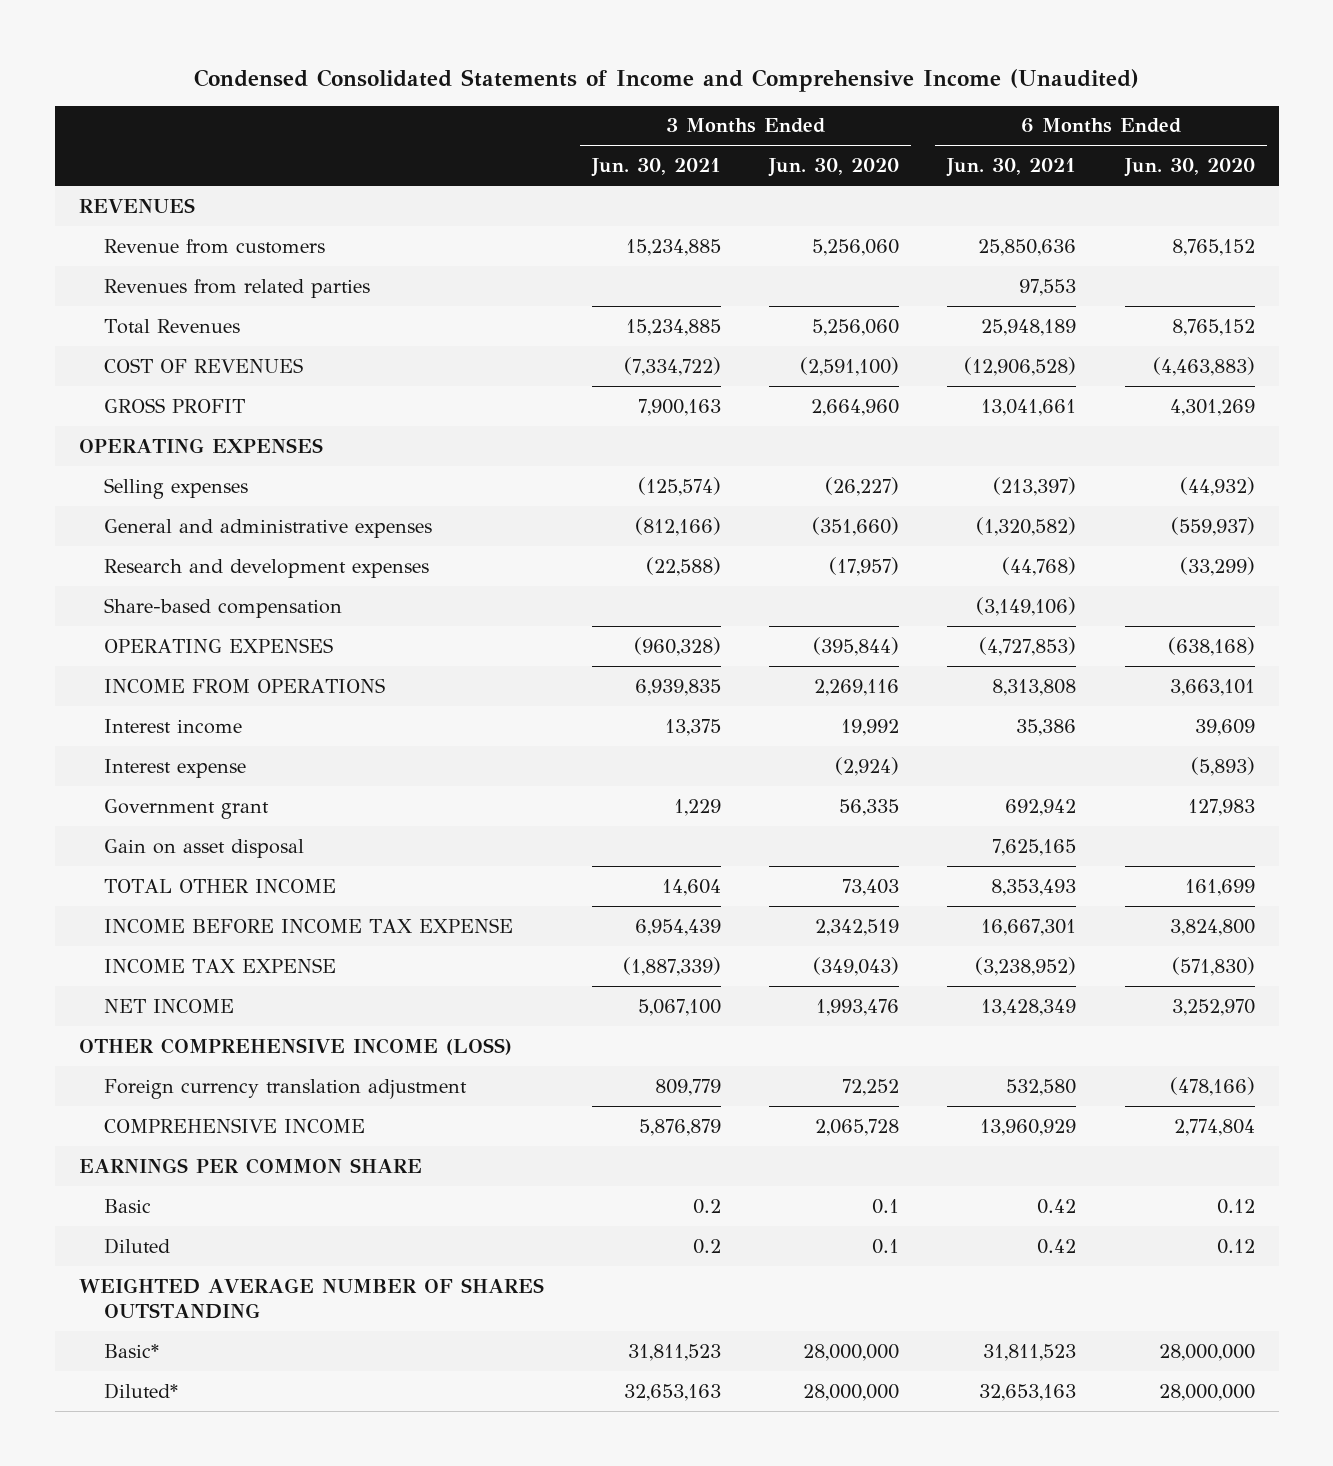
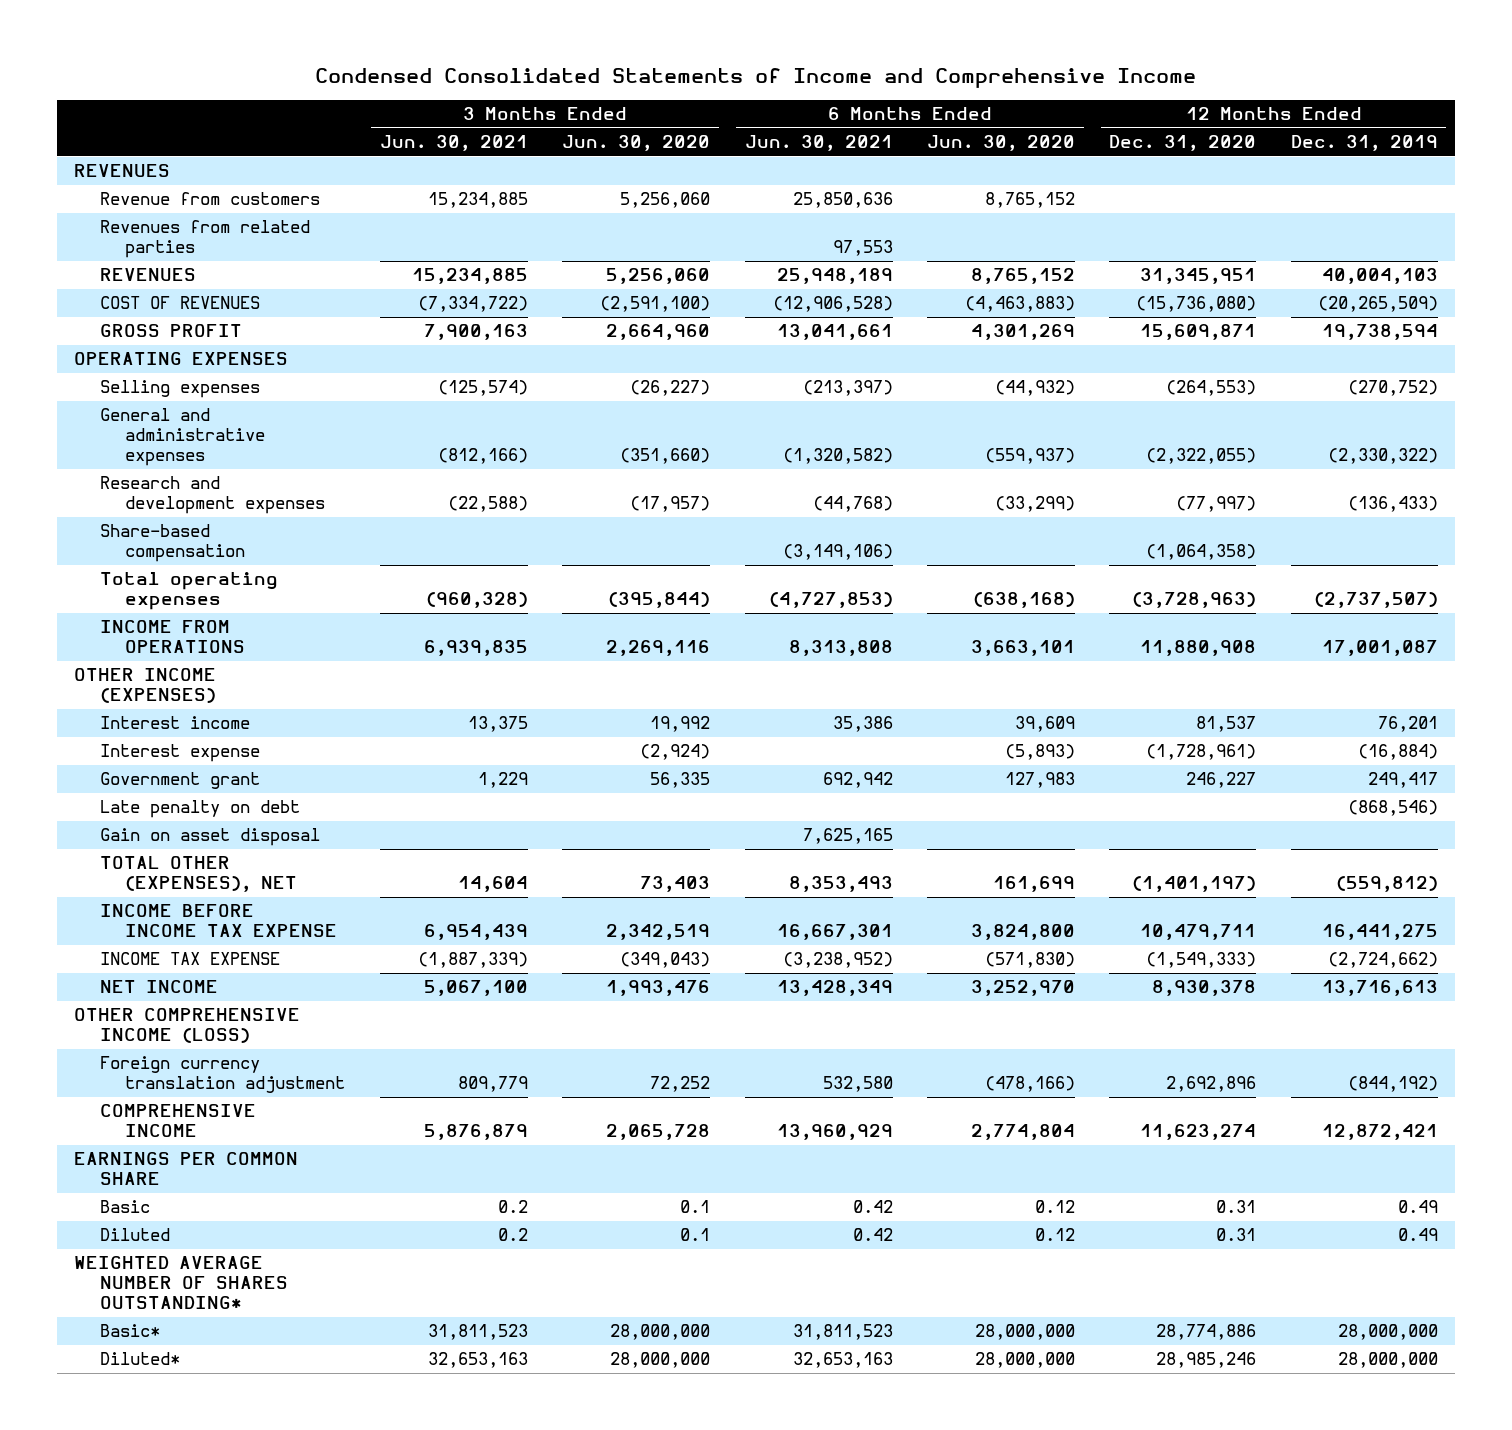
- Condensed Consolidated Statements of Income and Comprehensive Income (Unaudited)
+ Condensed Consolidated Statements of Income and Comprehensive Income
- | 3 Months Ended Jun. 30, 2021 | 3 Months Ended Jun. 30, 2020 | 6 Months Ended Jun. 30, 2021 | 6 Months Ended Jun. 30, 2020
+ | 3 Months Ended Jun. 30, 2021 | 3 Months Ended Jun. 30, 2020 | 6 Months Ended Jun. 30, 2021 | 6 Months Ended Jun. 30, 2020 | 12 Months Ended Dec. 31, 2020 | 12 Months Ended Dec. 31, 2019
- Total Revenues | 15,234,885 | 5,256,060 | 25,948,189 | 8,765,152
+ REVENUES | 15,234,885 | 5,256,060 | 25,948,189 | 8,765,152 | 31,345,951 | 40,004,103
- OPERATING EXPENSES | (960,328) | (395,844) | (4,727,853) | (638,168)
+ Total operating expenses | (960,328) | (395,844) | (4,727,853) | (638,168) | (3,728,963) | (2,737,507)
+ OTHER INCOME (EXPENSES)
+ Late penalty on debt | | | | | | (868,546)
- TOTAL OTHER INCOME | 14,604 | 73,403 | 8,353,493 | 161,699
+ TOTAL OTHER (EXPENSES), NET | 14,604 | 73,403 | 8,353,493 | 161,699 | (1,401,197) | (559,812)
- WEIGHTED AVERAGE NUMBER OF SHARES OUTSTANDING
+ WEIGHTED AVERAGE NUMBER OF SHARES OUTSTANDING*

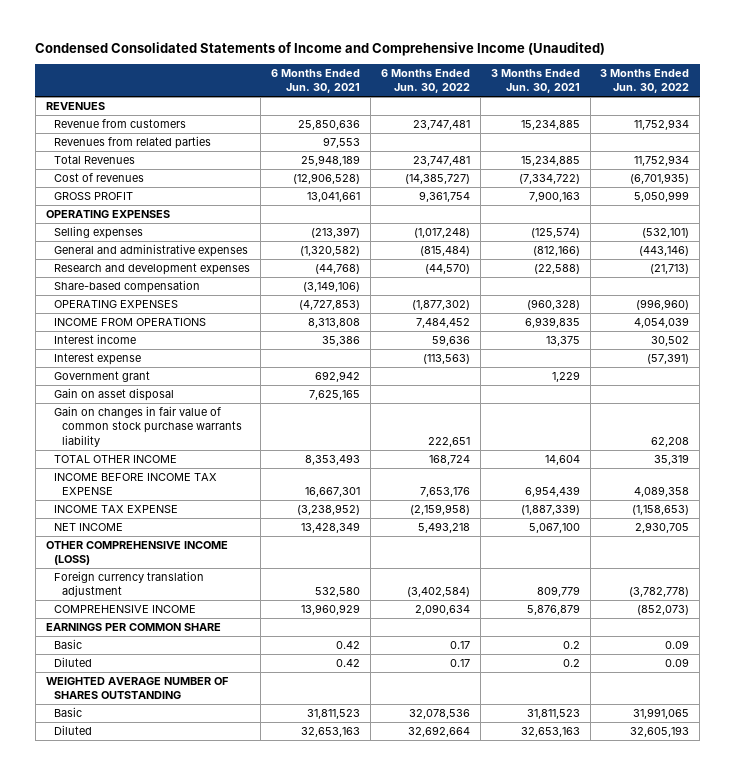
- Condensed Consolidated Statements of Income and Comprehensive Income
+ Condensed Consolidated Statements of Income and Comprehensive Income (Unaudited)
- | 3 Months Ended Jun. 30, 2021 | 3 Months Ended Jun. 30, 2020 | 6 Months Ended Jun. 30, 2021 | 6 Months Ended Jun. 30, 2020 | 12 Months Ended Dec. 31, 2020 | 12 Months Ended Dec. 31, 2019
+ | 6 Months Ended Jun. 30, 2021 | 6 Months Ended Jun. 30, 2022 | 3 Months Ended Jun. 30, 2021 | 3 Months Ended Jun. 30, 2022
- REVENUES | 15,234,885 | 5,256,060 | 25,948,189 | 8,765,152 | 31,345,951 | 40,004,103
- COST OF REVENUES | (7,334,722) | (2,591,100) | (12,906,528) | (4,463,883) | (15,736,080) | (20,265,509)
+ Total Revenues | 25,948,189 | 23,747,481 | 15,234,885 | 11,752,934
+ Cost of revenues | (12,906,528) | (14,385,727) | (7,334,722) | (6,701,935)
- Total operating expenses | (960,328) | (395,844) | (4,727,853) | (638,168) | (3,728,963) | (2,737,507)
+ OPERATING EXPENSES | (4,727,853) | (1,877,302) | (960,328) | (996,960)
- OTHER INCOME (EXPENSES)
- Late penalty on debt | | | | | | (868,546)
- TOTAL OTHER (EXPENSES), NET | 14,604 | 73,403 | 8,353,493 | 161,699 | (1,401,197) | (559,812)
+ Gain on changes in fair value of common stock purchase warrants liability | | 222,651 | | 62,208
+ TOTAL OTHER INCOME | 8,353,493 | 168,724 | 14,604 | 35,319
- WEIGHTED AVERAGE NUMBER OF SHARES OUTSTANDING*
- Basic* | 31,811,523 | 28,000,000 | 31,811,523 | 28,000,000 | 28,774,886 | 28,000,000
- Diluted* | 32,653,163 | 28,000,000 | 32,653,163 | 28,000,000 | 28,985,246 | 28,000,000
+ WEIGHTED AVERAGE NUMBER OF SHARES OUTSTANDING
+ Basic | 31,811,523 | 32,078,536 | 31,811,523 | 31,991,065
+ Diluted | 32,653,163 | 32,692,664 | 32,653,163 | 32,605,193

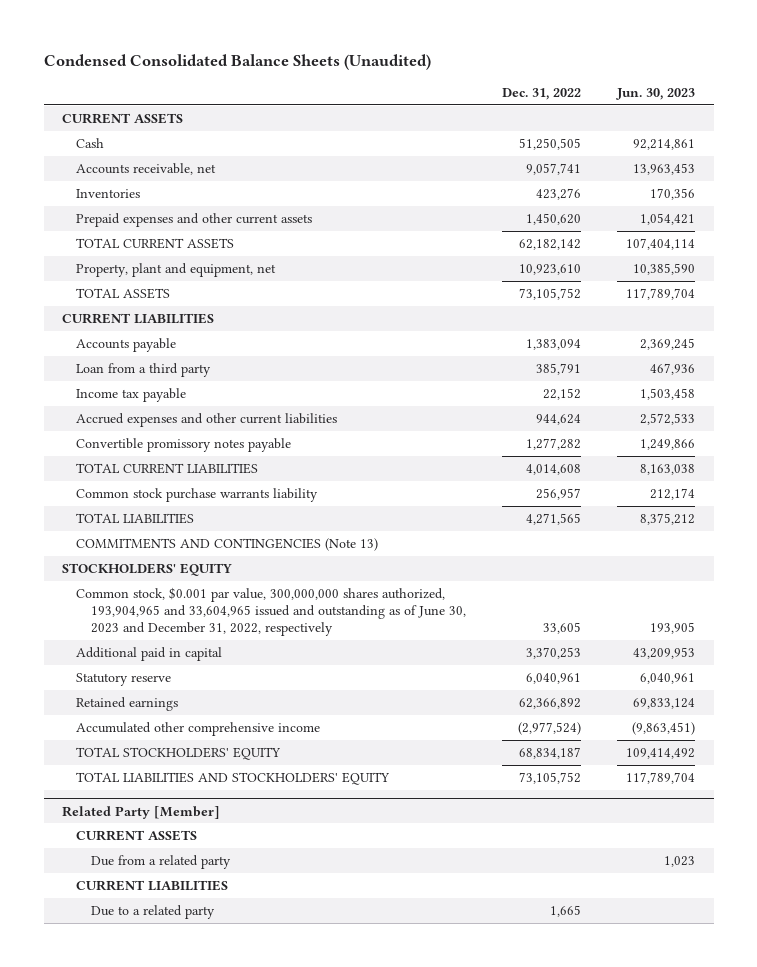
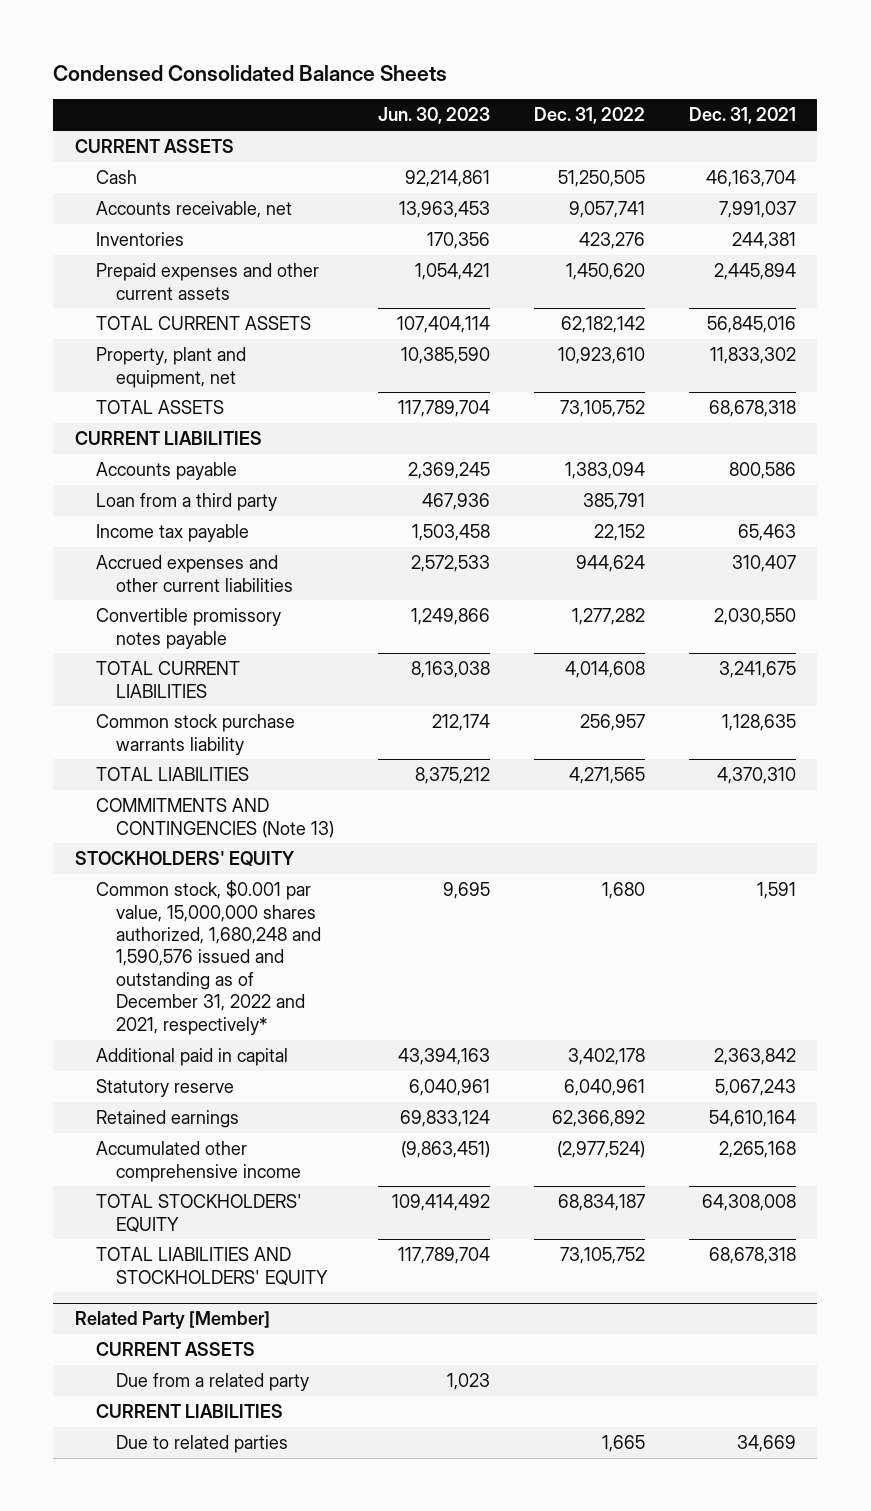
- Condensed Consolidated Balance Sheets (Unaudited)
+ Condensed Consolidated Balance Sheets
- | Dec. 31, 2022 | Jun. 30, 2023
+ | Jun. 30, 2023 | Dec. 31, 2022 | Dec. 31, 2021
- Common stock, $0.001 par value, 300,000,000 shares authorized, 193,904,965 and 33,604,965 issued and outstanding as of June 30, 2023 and December 31, 2022, respectively | 33,605 | 193,905
- Additional paid in capital | 3,370,253 | 43,209,953
+ Common stock, $0.001 par value, 15,000,000 shares authorized, 1,680,248 and 1,590,576 issued and outstanding as of December 31, 2022 and 2021, respectively* | 9,695 | 1,680 | 1,591
+ Additional paid in capital | 43,394,163 | 3,402,178 | 2,363,842
@ Related Party [Member]
- Due to a related party | 1,665 |
+ Due to related parties | | 1,665 | 34,669

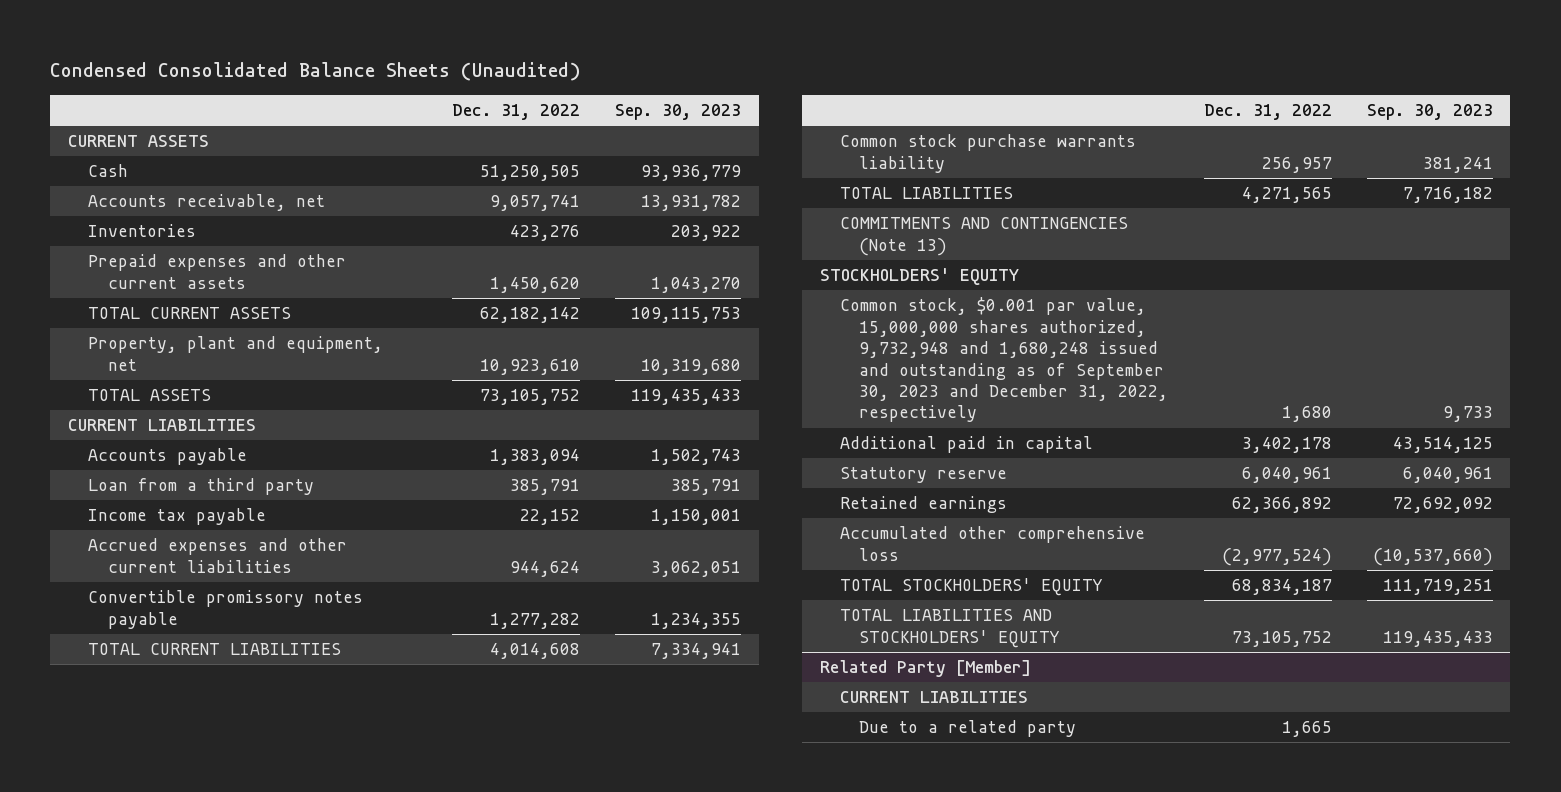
- Condensed Consolidated Balance Sheets
+ Condensed Consolidated Balance Sheets (Unaudited)
- | Jun. 30, 2023 | Dec. 31, 2022 | Dec. 31, 2021
+ | Dec. 31, 2022 | Sep. 30, 2023
- Common stock, $0.001 par value, 15,000,000 shares authorized, 1,680,248 and 1,590,576 issued and outstanding as of December 31, 2022 and 2021, respectively* | 9,695 | 1,680 | 1,591
+ Common stock, $0.001 par value, 15,000,000 shares authorized, 9,732,948 and 1,680,248 issued and outstanding as of September 30, 2023 and December 31, 2022, respectively | 1,680 | 9,733
- Accumulated other comprehensive income | (9,863,451) | (2,977,524) | 2,265,168
+ Accumulated other comprehensive loss | (2,977,524) | (10,537,660)
@ Related Party [Member]
- CURRENT ASSETS
- Due from a related party | 1,023 | |
- Due to related parties | | 1,665 | 34,669
+ Due to a related party | 1,665 |

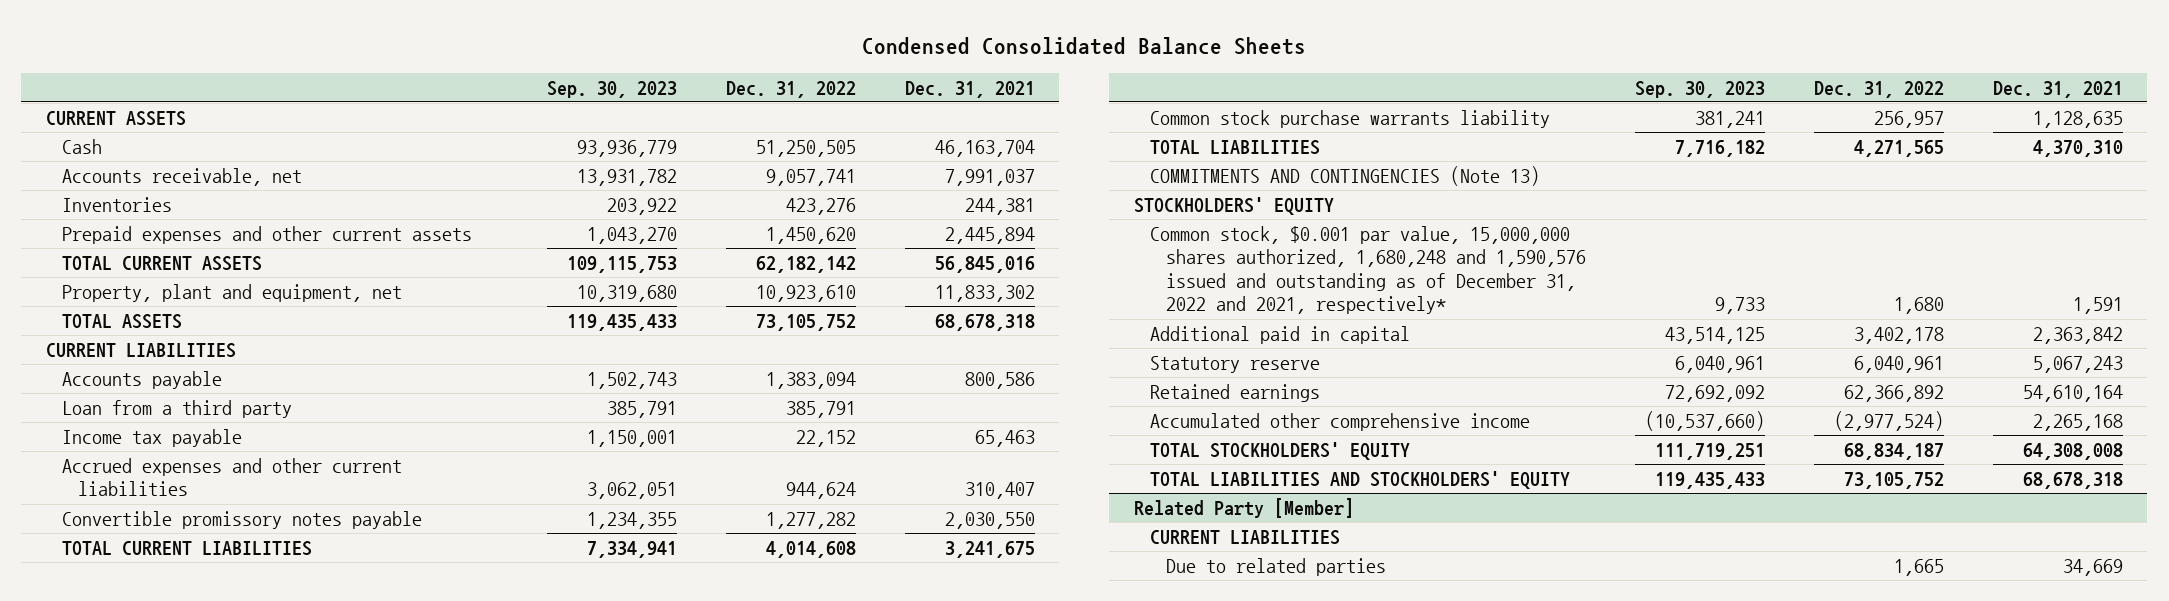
- Condensed Consolidated Balance Sheets (Unaudited)
+ Condensed Consolidated Balance Sheets
- | Dec. 31, 2022 | Sep. 30, 2023
+ | Sep. 30, 2023 | Dec. 31, 2022 | Dec. 31, 2021
- Common stock, $0.001 par value, 15,000,000 shares authorized, 9,732,948 and 1,680,248 issued and outstanding as of September 30, 2023 and December 31, 2022, respectively | 1,680 | 9,733
+ Common stock, $0.001 par value, 15,000,000 shares authorized, 1,680,248 and 1,590,576 issued and outstanding as of December 31, 2022 and 2021, respectively* | 9,733 | 1,680 | 1,591
- Accumulated other comprehensive loss | (2,977,524) | (10,537,660)
+ Accumulated other comprehensive income | (10,537,660) | (2,977,524) | 2,265,168
@ Related Party [Member]
- Due to a related party | 1,665 |
+ Due to related parties | | 1,665 | 34,669

